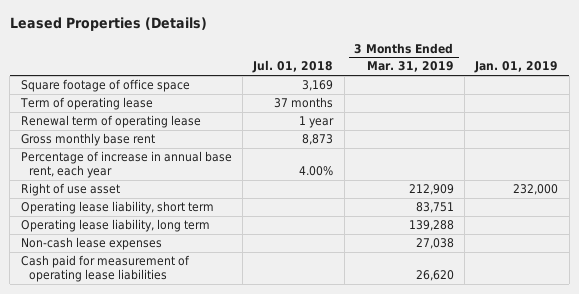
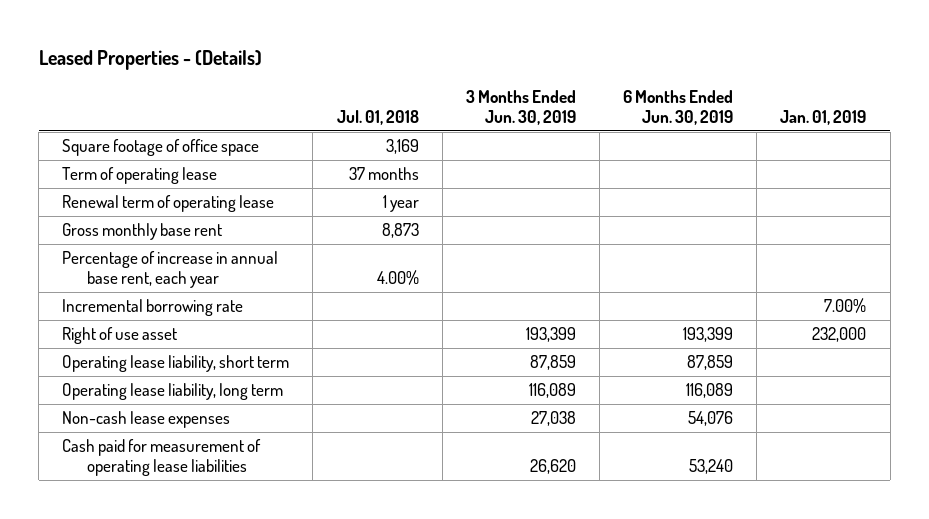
- Leased Properties (Details)
+ Leased Properties - (Details)
- | Jul. 01, 2018 | 3 Months Ended Mar. 31, 2019 | Jan. 01, 2019
+ | Jul. 01, 2018 | 3 Months Ended Jun. 30, 2019 | 6 Months Ended Jun. 30, 2019 | Jan. 01, 2019
+ Incremental borrowing rate | | | | 7.00%

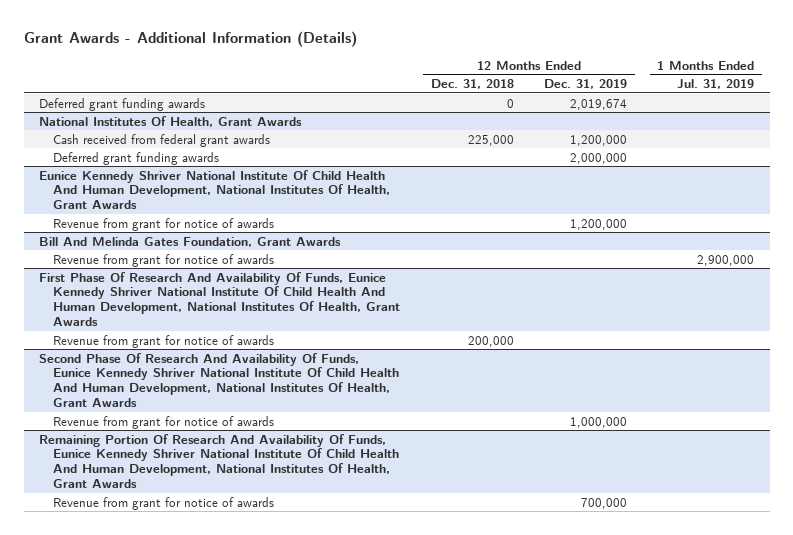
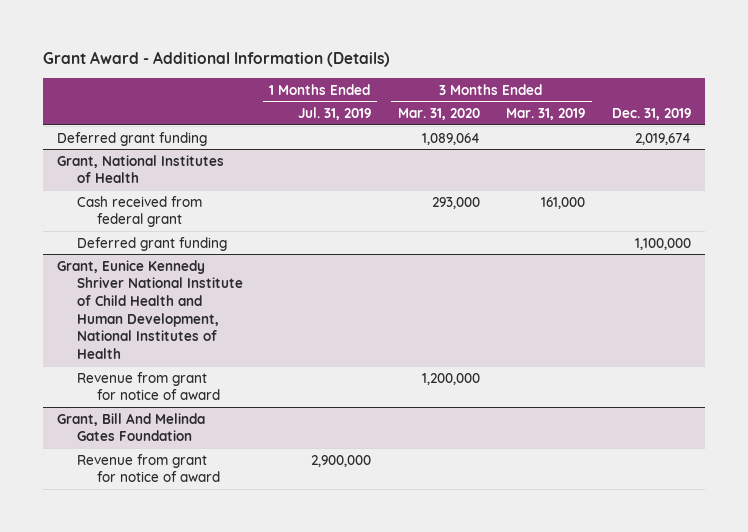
- Grant Awards - Additional Information (Details)
+ Grant Award - Additional Information (Details)
- | 12 Months Ended Dec. 31, 2018 | 12 Months Ended Dec. 31, 2019 | 1 Months Ended Jul. 31, 2019
+ | 1 Months Ended Jul. 31, 2019 | 3 Months Ended Mar. 31, 2020 | 3 Months Ended Mar. 31, 2019 | Dec. 31, 2019
- Deferred grant funding awards | 0 | 2,019,674 |
- National Institutes Of Health, Grant Awards
- Cash received from federal grant awards | 225,000 | 1,200,000 |
- Deferred grant funding awards | | 2,000,000 |
- Eunice Kennedy Shriver National Institute Of Child Health And Human Development, National Institutes Of Health, Grant Awards
- Revenue from grant for notice of awards | | 1,200,000 |
- Bill And Melinda Gates Foundation, Grant Awards
- Revenue from grant for notice of awards | | | 2,900,000
- First Phase Of Research And Availability Of Funds, Eunice Kennedy Shriver National Institute Of Child Health And Human Development, National Institutes Of Health, Grant Awards
- Revenue from grant for notice of awards | 200,000 | |
- Second Phase Of Research And Availability Of Funds, Eunice Kennedy Shriver National Institute Of Child Health And Human Development, National Institutes Of Health, Grant Awards
- Revenue from grant for notice of awards | | 1,000,000 |
- Remaining Portion Of Research And Availability Of Funds, Eunice Kennedy Shriver National Institute Of Child Health And Human Development, National Institutes Of Health, Grant Awards
- Revenue from grant for notice of awards | | 700,000 |
+ Deferred grant funding | | 1,089,064 | | 2,019,674
+ Grant, National Institutes of Health
+ Cash received from federal grant | | 293,000 | 161,000 |
+ Deferred grant funding | | | | 1,100,000
+ Grant, Eunice Kennedy Shriver National Institute of Child Health and Human Development, National Institutes of Health
+ Revenue from grant for notice of award | | 1,200,000 | |
+ Grant, Bill And Melinda Gates Foundation
+ Revenue from grant for notice of award | 2,900,000 | | |

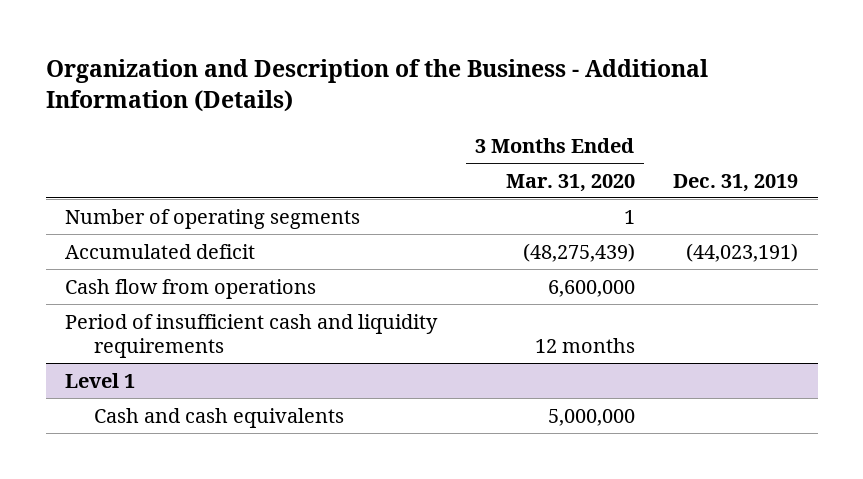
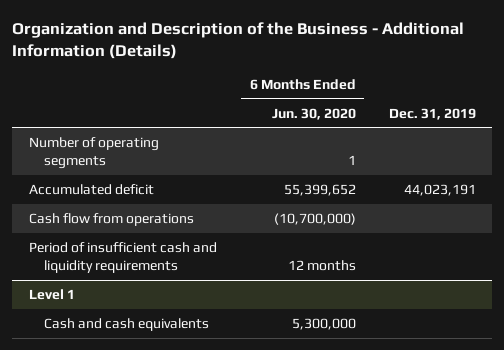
- | 3 Months Ended Mar. 31, 2020 | Dec. 31, 2019
+ | 6 Months Ended Jun. 30, 2020 | Dec. 31, 2019
- Accumulated deficit | (48,275,439) | (44,023,191)
+ Accumulated deficit | 55,399,652 | 44,023,191

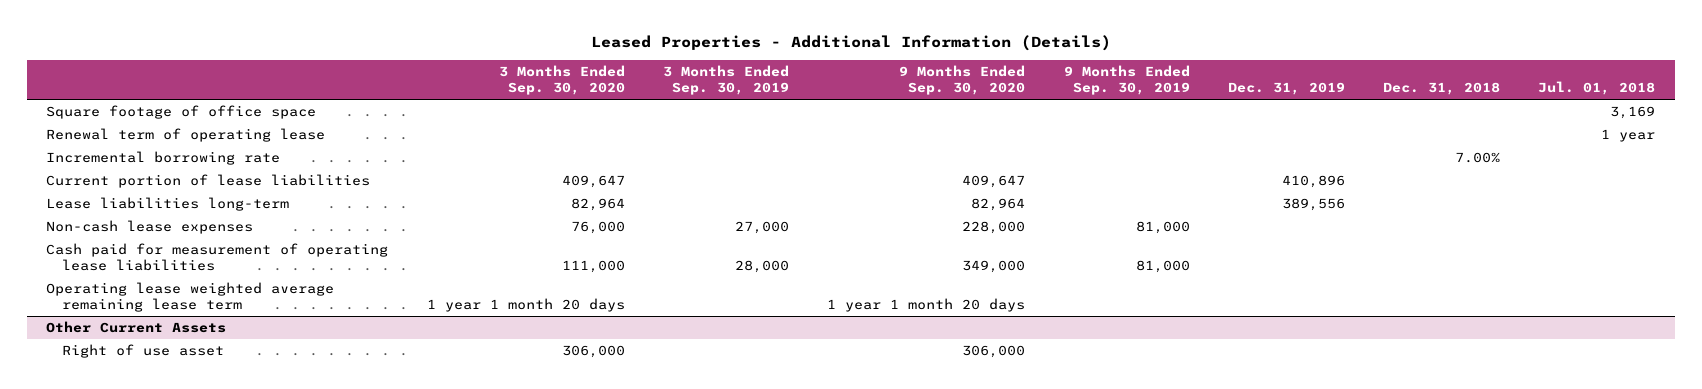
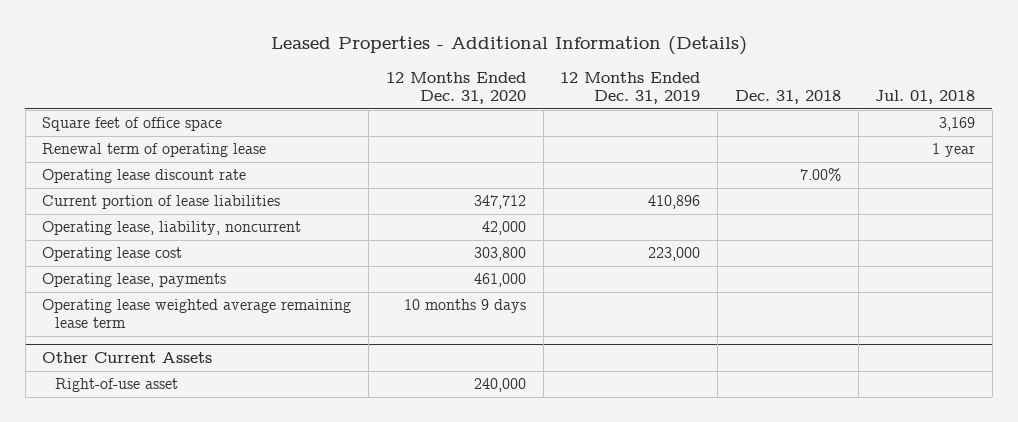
- | 3 Months Ended Sep. 30, 2020 | 3 Months Ended Sep. 30, 2019 | 9 Months Ended Sep. 30, 2020 | 9 Months Ended Sep. 30, 2019 | Dec. 31, 2019 | Dec. 31, 2018 | Jul. 01, 2018
+ | 12 Months Ended Dec. 31, 2020 | 12 Months Ended Dec. 31, 2019 | Dec. 31, 2018 | Jul. 01, 2018
- Square footage of office space | | | | | | | 3,169
+ Square feet of office space | | | | 3,169
- Incremental borrowing rate | | | | | | 7.00% |
+ Operating lease discount rate | | | 7.00% |
- Lease liabilities long-term | 82,964 | | 82,964 | | 389,556 | |
- Non-cash lease expenses | 76,000 | 27,000 | 228,000 | 81,000 | | |
- Cash paid for measurement of operating lease liabilities | 111,000 | 28,000 | 349,000 | 81,000 | | |
+ Operating lease, liability, noncurrent | 42,000 | | |
+ Operating lease cost | 303,800 | 223,000 | |
+ Operating lease, payments | 461,000 | | |
@ Other Current Assets
- Right of use asset | 306,000 | | 306,000 | | | |
+ Right-of-use asset | 240,000 | | |

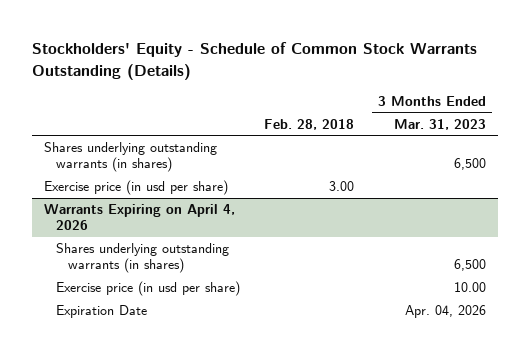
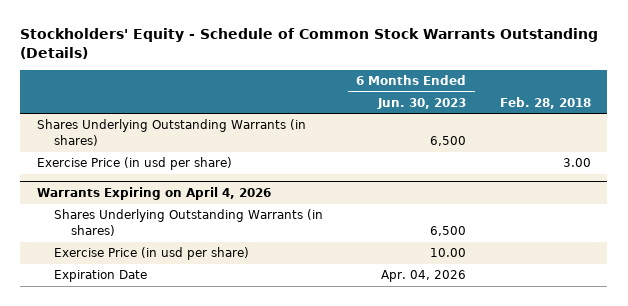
- | Feb. 28, 2018 | 3 Months Ended Mar. 31, 2023
+ | 6 Months Ended Jun. 30, 2023 | Feb. 28, 2018
- Shares underlying outstanding warrants (in shares) | | 6,500
- Exercise price (in usd per share) | 3.00 |
+ Shares Underlying Outstanding Warrants (in shares) | 6,500 |
+ Exercise Price (in usd per share) | | 3.00
@ Warrants Expiring on April 4, 2026
- Shares underlying outstanding warrants (in shares) | | 6,500
- Exercise price (in usd per share) | | 10.00
+ Shares Underlying Outstanding Warrants (in shares) | 6,500 |
+ Exercise Price (in usd per share) | 10.00 |

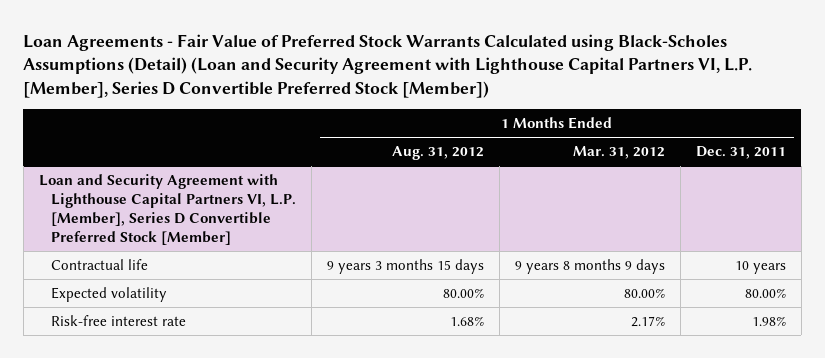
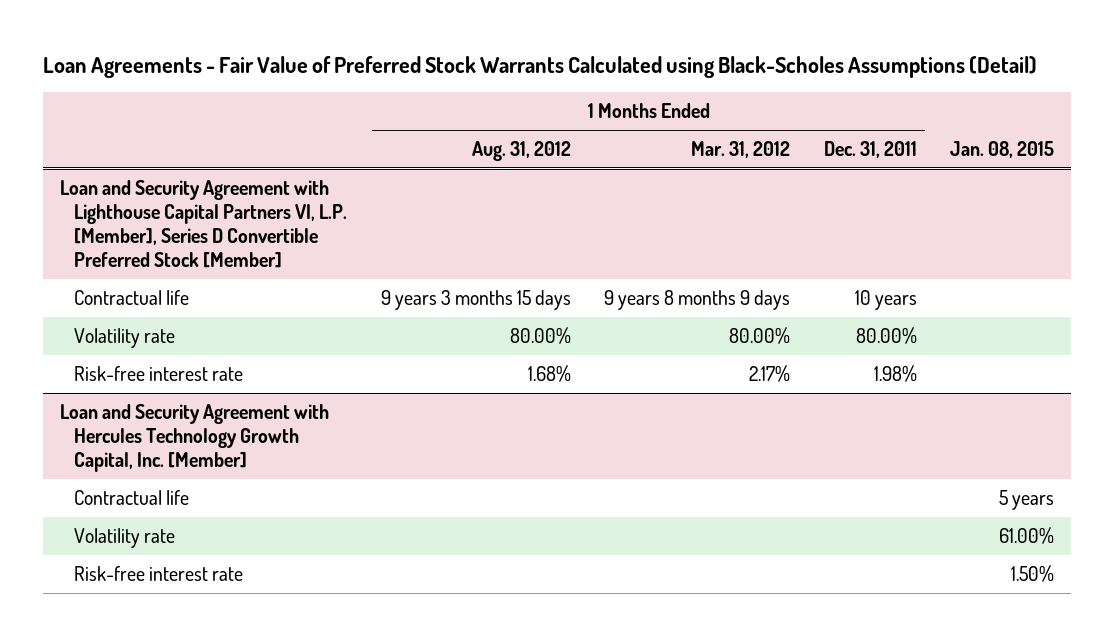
- Loan Agreements - Fair Value of Preferred Stock Warrants Calculated using Black-Scholes Assumptions (Detail) (Loan and Security Agreement with Lighthouse Capital Partners VI, L.P. [Member], Series D Convertible Preferred Stock [Member])
+ Loan Agreements - Fair Value of Preferred Stock Warrants Calculated using Black-Scholes Assumptions (Detail)
- | 1 Months Ended Aug. 31, 2012 | 1 Months Ended Mar. 31, 2012 | 1 Months Ended Dec. 31, 2011
+ | 1 Months Ended Aug. 31, 2012 | 1 Months Ended Mar. 31, 2012 | 1 Months Ended Dec. 31, 2011 | Jan. 08, 2015
@ Loan and Security Agreement with Lighthouse Capital Partners VI, L.P. [Member], Series D Convertible Preferred Stock [Member]
- Expected volatility | 80.00% | 80.00% | 80.00%
+ Volatility rate | 80.00% | 80.00% | 80.00% |
+ Loan and Security Agreement with Hercules Technology Growth Capital, Inc. [Member]
+ Contractual life | | | | 5 years
+ Volatility rate | | | | 61.00%
+ Risk-free interest rate | | | | 1.50%

